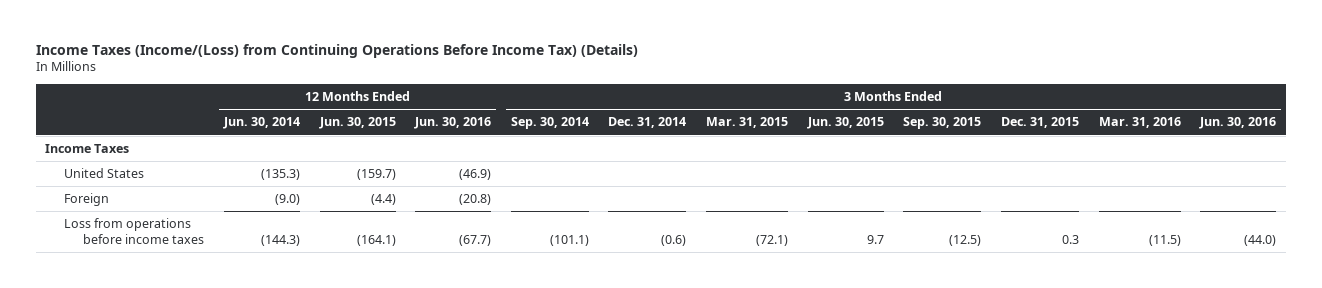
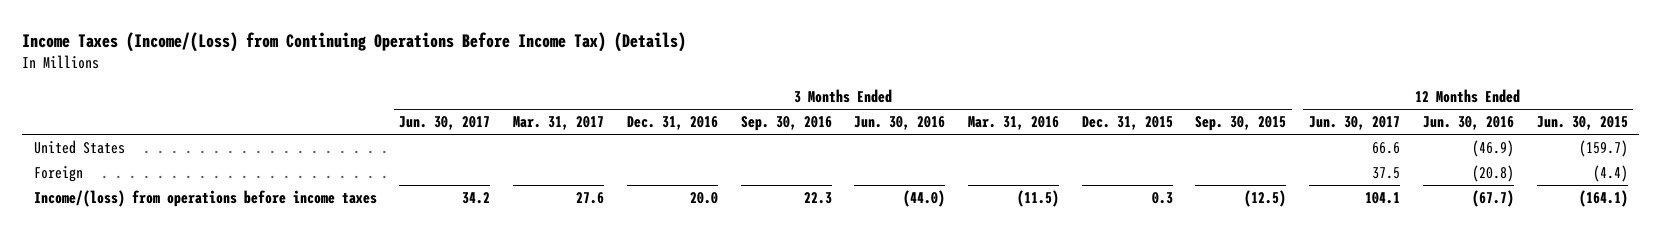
- | 12 Months Ended Jun. 30, 2014 | 12 Months Ended Jun. 30, 2015 | 12 Months Ended Jun. 30, 2016 | 3 Months Ended Sep. 30, 2014 | 3 Months Ended Dec. 31, 2014 | 3 Months Ended Mar. 31, 2015 | 3 Months Ended Jun. 30, 2015 | 3 Months Ended Sep. 30, 2015 | 3 Months Ended Dec. 31, 2015 | 3 Months Ended Mar. 31, 2016 | 3 Months Ended Jun. 30, 2016
+ | 3 Months Ended Jun. 30, 2017 | 3 Months Ended Mar. 31, 2017 | 3 Months Ended Dec. 31, 2016 | 3 Months Ended Sep. 30, 2016 | 3 Months Ended Jun. 30, 2016 | 3 Months Ended Mar. 31, 2016 | 3 Months Ended Dec. 31, 2015 | 3 Months Ended Sep. 30, 2015 | 12 Months Ended Jun. 30, 2017 | 12 Months Ended Jun. 30, 2016 | 12 Months Ended Jun. 30, 2015
- Income Taxes
- Loss from operations before income taxes | (144.3) | (164.1) | (67.7) | (101.1) | (0.6) | (72.1) | 9.7 | (12.5) | 0.3 | (11.5) | (44.0)
+ Income/(loss) from operations before income taxes | 34.2 | 27.6 | 20.0 | 22.3 | (44.0) | (11.5) | 0.3 | (12.5) | 104.1 | (67.7) | (164.1)

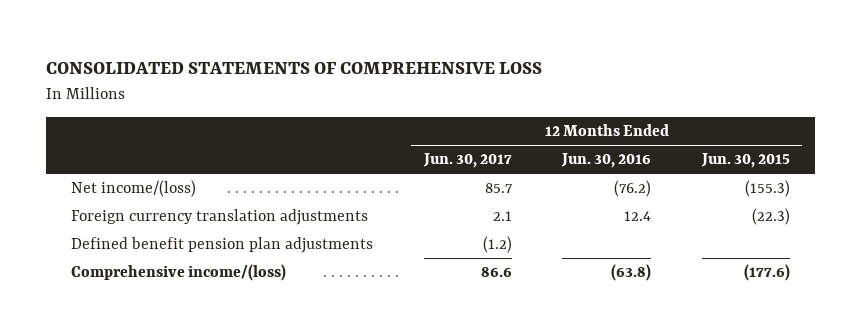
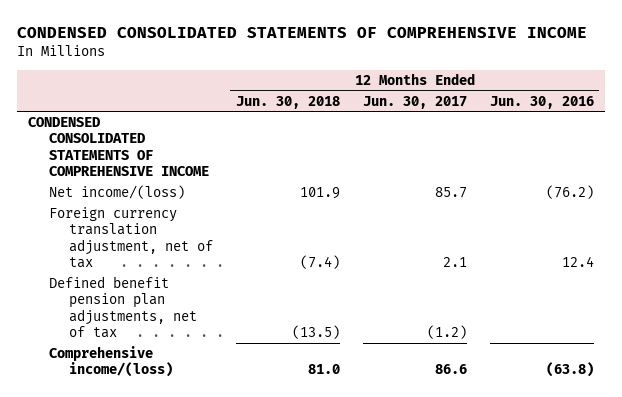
- CONSOLIDATED STATEMENTS OF COMPREHENSIVE LOSS
+ CONDENSED CONSOLIDATED STATEMENTS OF COMPREHENSIVE INCOME
- | 12 Months Ended Jun. 30, 2017 | 12 Months Ended Jun. 30, 2016 | 12 Months Ended Jun. 30, 2015
+ | 12 Months Ended Jun. 30, 2018 | 12 Months Ended Jun. 30, 2017 | 12 Months Ended Jun. 30, 2016
+ CONDENSED CONSOLIDATED STATEMENTS OF COMPREHENSIVE INCOME
- Foreign currency translation adjustments | 2.1 | 12.4 | (22.3)
- Defined benefit pension plan adjustments | (1.2) | |
+ Foreign currency translation adjustment, net of tax | (7.4) | 2.1 | 12.4
+ Defined benefit pension plan adjustments, net of tax | (13.5) | (1.2) |

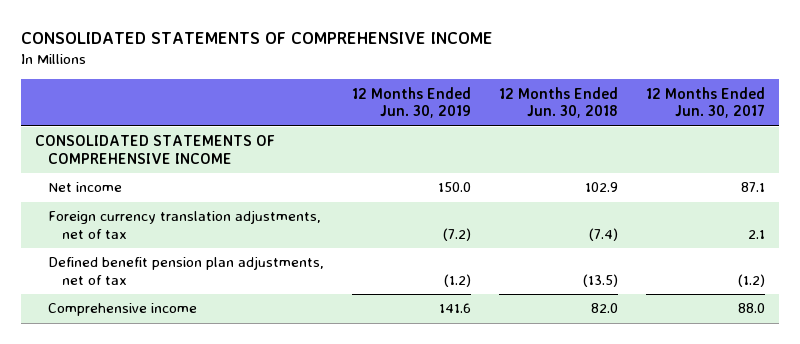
- CONDENSED CONSOLIDATED STATEMENTS OF COMPREHENSIVE INCOME
+ CONSOLIDATED STATEMENTS OF COMPREHENSIVE INCOME
- | 12 Months Ended Jun. 30, 2018 | 12 Months Ended Jun. 30, 2017 | 12 Months Ended Jun. 30, 2016
+ | 12 Months Ended Jun. 30, 2019 | 12 Months Ended Jun. 30, 2018 | 12 Months Ended Jun. 30, 2017
- CONDENSED CONSOLIDATED STATEMENTS OF COMPREHENSIVE INCOME
- Net income/(loss) | 101.9 | 85.7 | (76.2)
- Foreign currency translation adjustment, net of tax | (7.4) | 2.1 | 12.4
+ CONSOLIDATED STATEMENTS OF COMPREHENSIVE INCOME
+ Net income | 150.0 | 102.9 | 87.1
+ Foreign currency translation adjustments, net of tax | (7.2) | (7.4) | 2.1
- Comprehensive income/(loss) | 81.0 | 86.6 | (63.8)
+ Comprehensive income | 141.6 | 82.0 | 88.0

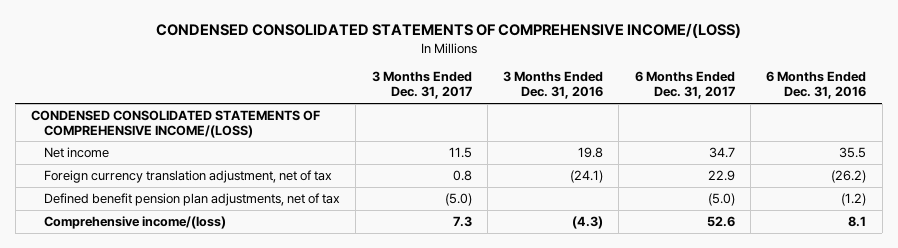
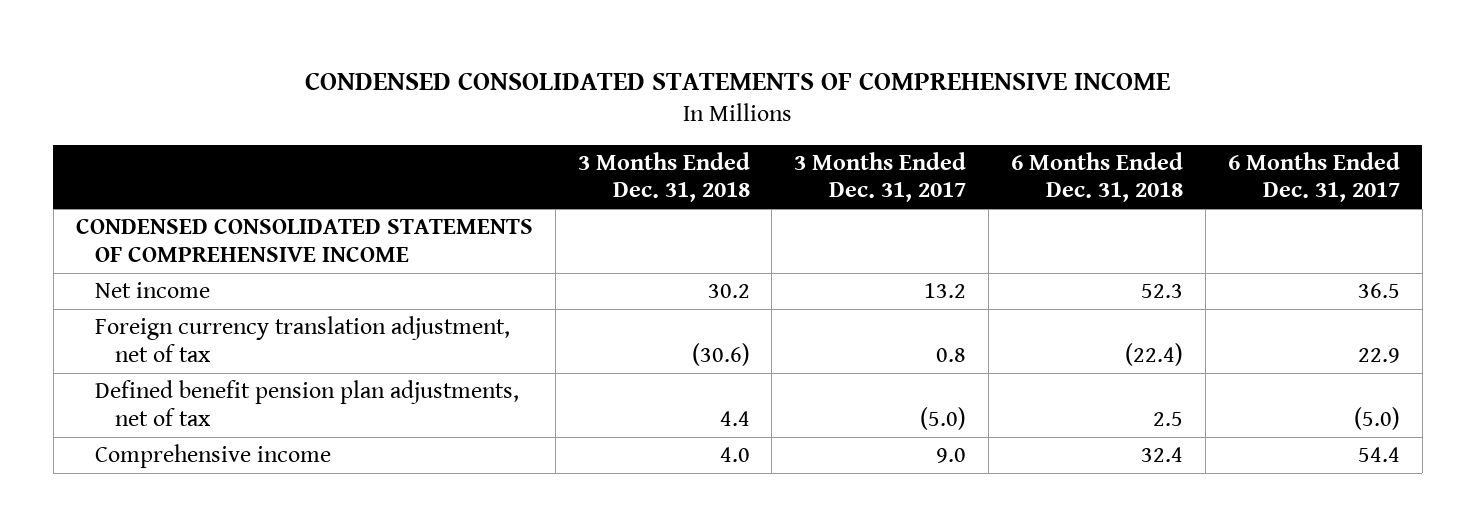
- CONDENSED CONSOLIDATED STATEMENTS OF COMPREHENSIVE INCOME/(LOSS)
+ CONDENSED CONSOLIDATED STATEMENTS OF COMPREHENSIVE INCOME
- | 3 Months Ended Dec. 31, 2017 | 3 Months Ended Dec. 31, 2016 | 6 Months Ended Dec. 31, 2017 | 6 Months Ended Dec. 31, 2016
+ | 3 Months Ended Dec. 31, 2018 | 3 Months Ended Dec. 31, 2017 | 6 Months Ended Dec. 31, 2018 | 6 Months Ended Dec. 31, 2017
- CONDENSED CONSOLIDATED STATEMENTS OF COMPREHENSIVE INCOME/(LOSS)
- Net income | 11.5 | 19.8 | 34.7 | 35.5
+ CONDENSED CONSOLIDATED STATEMENTS OF COMPREHENSIVE INCOME
+ Net income | 30.2 | 13.2 | 52.3 | 36.5
- Comprehensive income/(loss) | 7.3 | (4.3) | 52.6 | 8.1
+ Comprehensive income | 4.0 | 9.0 | 32.4 | 54.4

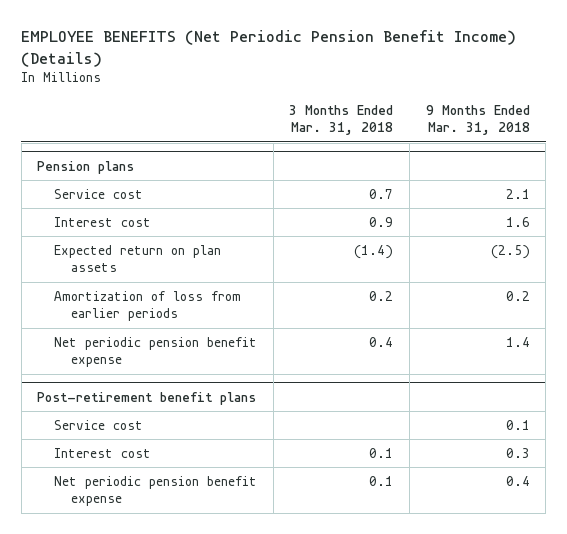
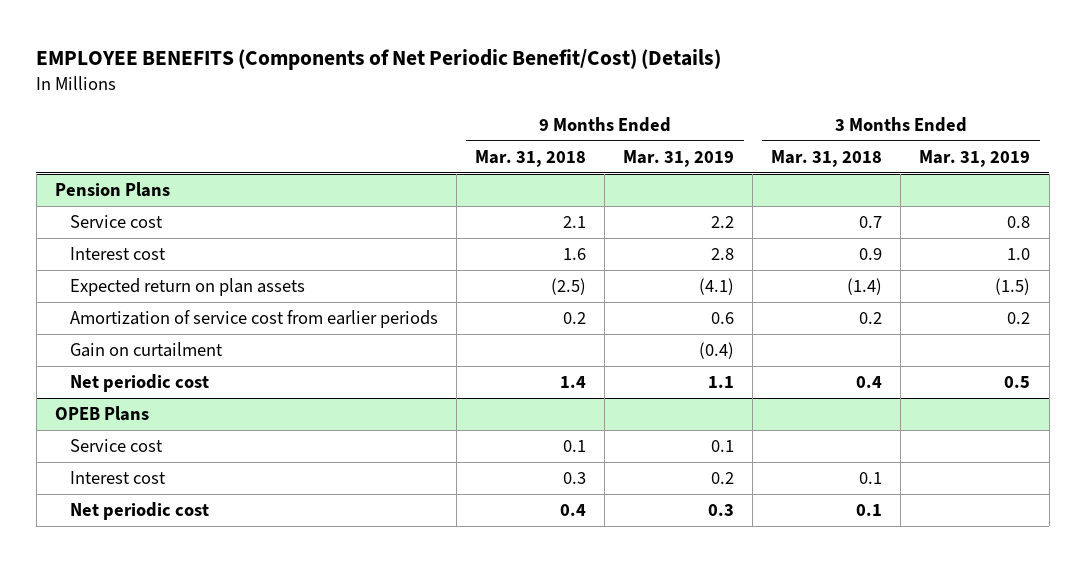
- EMPLOYEE BENEFITS (Net Periodic Pension Benefit Income) (Details)
+ EMPLOYEE BENEFITS (Components of Net Periodic Benefit/Cost) (Details)
- | 3 Months Ended Mar. 31, 2018 | 9 Months Ended Mar. 31, 2018
+ | 9 Months Ended Mar. 31, 2018 | 9 Months Ended Mar. 31, 2019 | 3 Months Ended Mar. 31, 2018 | 3 Months Ended Mar. 31, 2019
- Pension plans
+ Pension Plans
- Amortization of loss from earlier periods | 0.2 | 0.2
- Net periodic pension benefit expense | 0.4 | 1.4
- Post-retirement benefit plans
+ Amortization of service cost from earlier periods | 0.2 | 0.6 | 0.2 | 0.2
+ Gain on curtailment | | (0.4) | |
+ Net periodic cost | 1.4 | 1.1 | 0.4 | 0.5
+ OPEB Plans
- Net periodic pension benefit expense | 0.1 | 0.4
+ Net periodic cost | 0.4 | 0.3 | 0.1 |

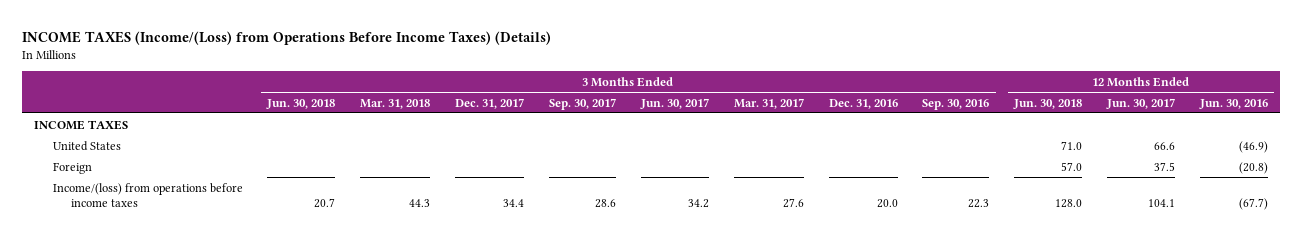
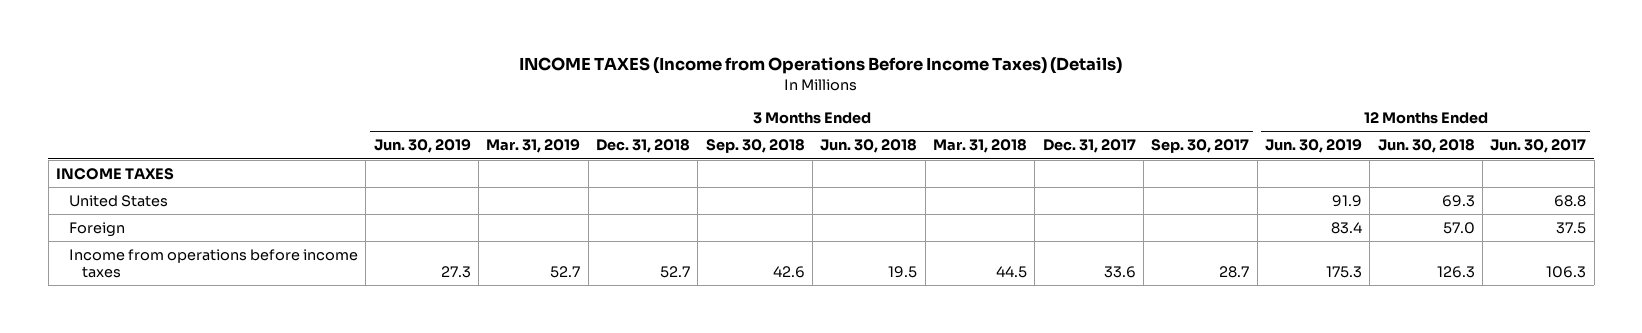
- INCOME TAXES (Income/(Loss) from Operations Before Income Taxes) (Details)
+ INCOME TAXES (Income from Operations Before Income Taxes) (Details)
- | 3 Months Ended Jun. 30, 2018 | 3 Months Ended Mar. 31, 2018 | 3 Months Ended Dec. 31, 2017 | 3 Months Ended Sep. 30, 2017 | 3 Months Ended Jun. 30, 2017 | 3 Months Ended Mar. 31, 2017 | 3 Months Ended Dec. 31, 2016 | 3 Months Ended Sep. 30, 2016 | 12 Months Ended Jun. 30, 2018 | 12 Months Ended Jun. 30, 2017 | 12 Months Ended Jun. 30, 2016
+ | 3 Months Ended Jun. 30, 2019 | 3 Months Ended Mar. 31, 2019 | 3 Months Ended Dec. 31, 2018 | 3 Months Ended Sep. 30, 2018 | 3 Months Ended Jun. 30, 2018 | 3 Months Ended Mar. 31, 2018 | 3 Months Ended Dec. 31, 2017 | 3 Months Ended Sep. 30, 2017 | 12 Months Ended Jun. 30, 2019 | 12 Months Ended Jun. 30, 2018 | 12 Months Ended Jun. 30, 2017
- United States | | | | | | | | | 71.0 | 66.6 | (46.9)
+ United States | | | | | | | | | 91.9 | 69.3 | 68.8
- Income/(loss) from operations before income taxes | 20.7 | 44.3 | 34.4 | 28.6 | 34.2 | 27.6 | 20.0 | 22.3 | 128.0 | 104.1 | (67.7)
+ Income from operations before income taxes | 27.3 | 52.7 | 52.7 | 42.6 | 19.5 | 44.5 | 33.6 | 28.7 | 175.3 | 126.3 | 106.3

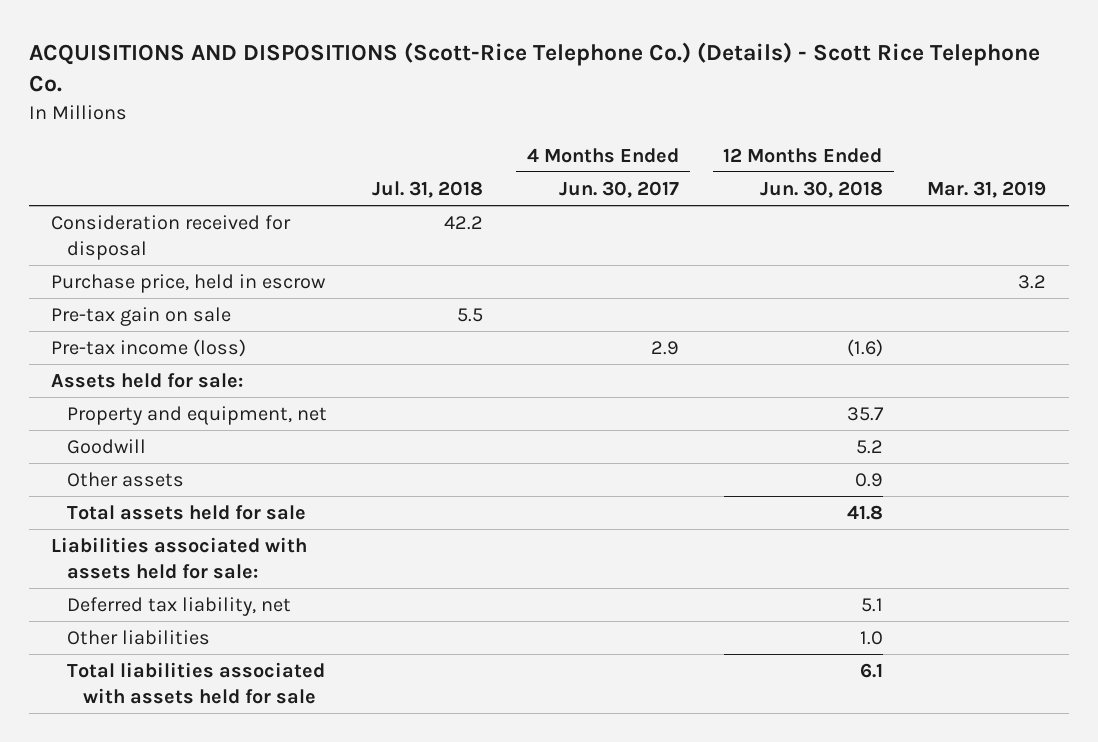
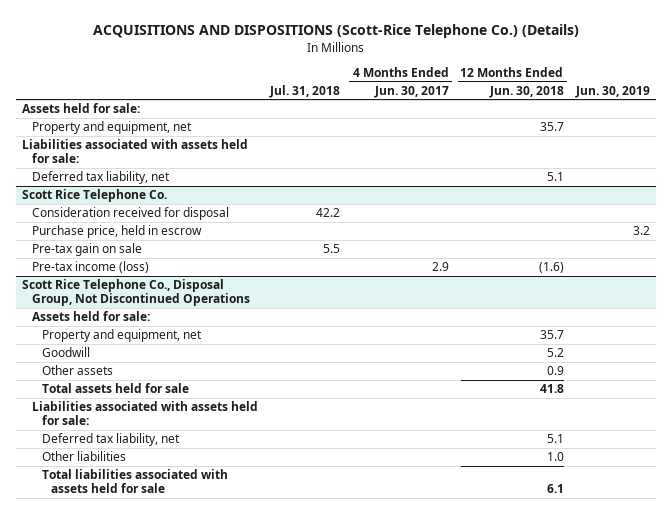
- ACQUISITIONS AND DISPOSITIONS (Scott-Rice Telephone Co.) (Details) - Scott Rice Telephone Co.
+ ACQUISITIONS AND DISPOSITIONS (Scott-Rice Telephone Co.) (Details)
- | Jul. 31, 2018 | 4 Months Ended Jun. 30, 2017 | 12 Months Ended Jun. 30, 2018 | Mar. 31, 2019
+ | Jul. 31, 2018 | 4 Months Ended Jun. 30, 2017 | 12 Months Ended Jun. 30, 2018 | Jun. 30, 2019
+ Assets held for sale:
+ Property and equipment, net | | | 35.7 |
+ Liabilities associated with assets held for sale:
+ Deferred tax liability, net | | | 5.1 |
+ Scott Rice Telephone Co.
+ Scott Rice Telephone Co., Disposal Group, Not Discontinued Operations

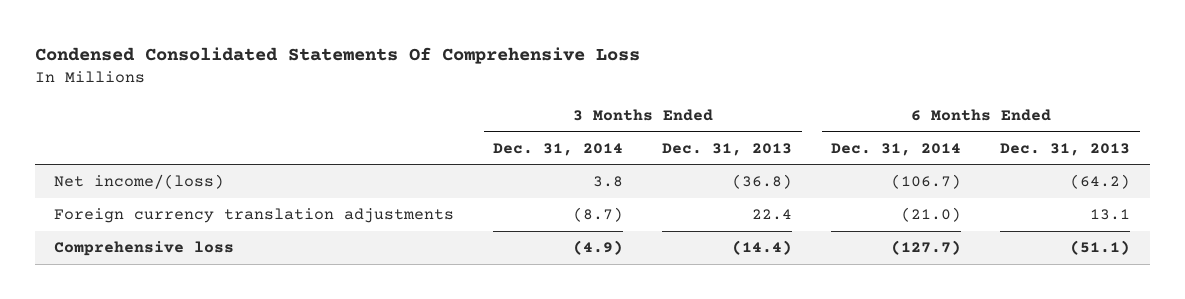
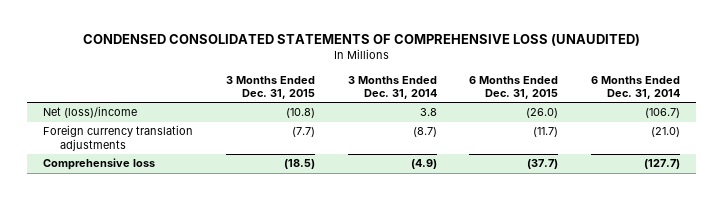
- Condensed Consolidated Statements Of Comprehensive Loss
+ CONDENSED CONSOLIDATED STATEMENTS OF COMPREHENSIVE LOSS (UNAUDITED)
- | 3 Months Ended Dec. 31, 2014 | 3 Months Ended Dec. 31, 2013 | 6 Months Ended Dec. 31, 2014 | 6 Months Ended Dec. 31, 2013
+ | 3 Months Ended Dec. 31, 2015 | 3 Months Ended Dec. 31, 2014 | 6 Months Ended Dec. 31, 2015 | 6 Months Ended Dec. 31, 2014
- Net income/(loss) | 3.8 | (36.8) | (106.7) | (64.2)
+ Net (loss)/income | (10.8) | 3.8 | (26.0) | (106.7)

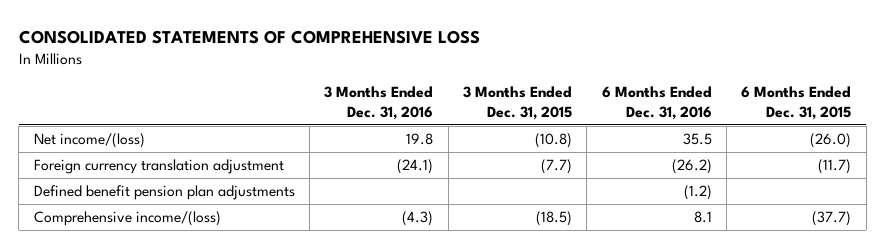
- CONDENSED CONSOLIDATED STATEMENTS OF COMPREHENSIVE LOSS (UNAUDITED)
+ CONSOLIDATED STATEMENTS OF COMPREHENSIVE LOSS
- | 3 Months Ended Dec. 31, 2015 | 3 Months Ended Dec. 31, 2014 | 6 Months Ended Dec. 31, 2015 | 6 Months Ended Dec. 31, 2014
+ | 3 Months Ended Dec. 31, 2016 | 3 Months Ended Dec. 31, 2015 | 6 Months Ended Dec. 31, 2016 | 6 Months Ended Dec. 31, 2015
- Net (loss)/income | (10.8) | 3.8 | (26.0) | (106.7)
- Foreign currency translation adjustments | (7.7) | (8.7) | (11.7) | (21.0)
- Comprehensive loss | (18.5) | (4.9) | (37.7) | (127.7)
+ Net income/(loss) | 19.8 | (10.8) | 35.5 | (26.0)
+ Foreign currency translation adjustment | (24.1) | (7.7) | (26.2) | (11.7)
+ Defined benefit pension plan adjustments | | | (1.2) |
+ Comprehensive income/(loss) | (4.3) | (18.5) | 8.1 | (37.7)

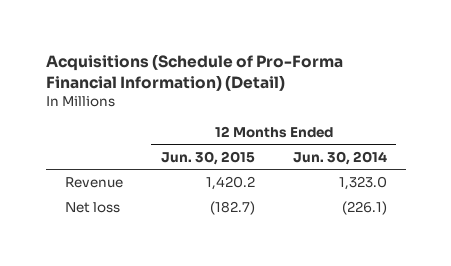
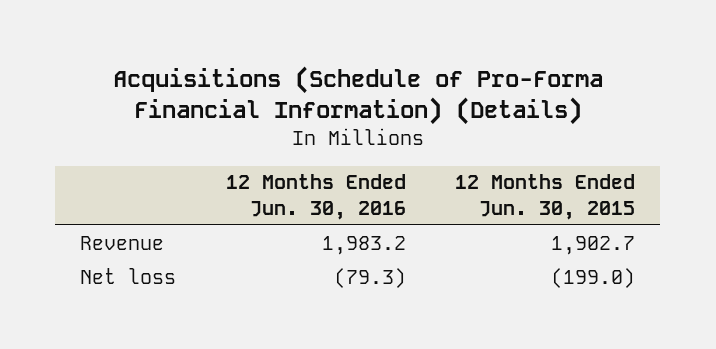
- Acquisitions (Schedule of Pro-Forma Financial Information) (Detail)
+ Acquisitions (Schedule of Pro-Forma Financial Information) (Details)
- | 12 Months Ended Jun. 30, 2015 | 12 Months Ended Jun. 30, 2014
+ | 12 Months Ended Jun. 30, 2016 | 12 Months Ended Jun. 30, 2015
- Revenue | 1,420.2 | 1,323.0
- Net loss | (182.7) | (226.1)
+ Revenue | 1,983.2 | 1,902.7
+ Net loss | (79.3) | (199.0)

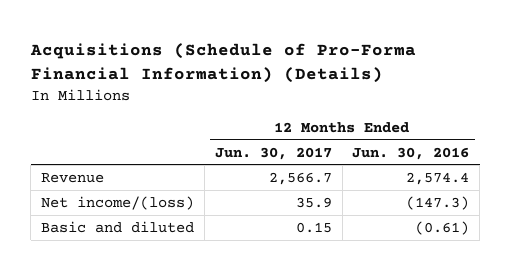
- | 12 Months Ended Jun. 30, 2016 | 12 Months Ended Jun. 30, 2015
+ | 12 Months Ended Jun. 30, 2017 | 12 Months Ended Jun. 30, 2016
- Revenue | 1,983.2 | 1,902.7
- Net loss | (79.3) | (199.0)
+ Revenue | 2,566.7 | 2,574.4
+ Net income/(loss) | 35.9 | (147.3)
+ Basic and diluted | 0.15 | (0.61)

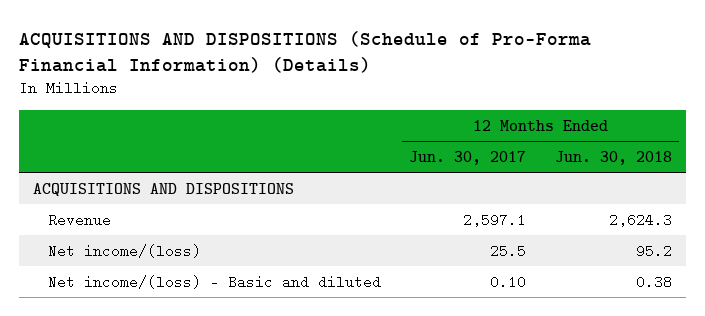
- Acquisitions (Schedule of Pro-Forma Financial Information) (Details)
+ ACQUISITIONS AND DISPOSITIONS (Schedule of Pro-Forma Financial Information) (Details)
- | 12 Months Ended Jun. 30, 2017 | 12 Months Ended Jun. 30, 2016
+ | 12 Months Ended Jun. 30, 2017 | 12 Months Ended Jun. 30, 2018
- Revenue | 2,566.7 | 2,574.4
- Net income/(loss) | 35.9 | (147.3)
- Basic and diluted | 0.15 | (0.61)
+ ACQUISITIONS AND DISPOSITIONS
+ Revenue | 2,597.1 | 2,624.3
+ Net income/(loss) | 25.5 | 95.2
+ Net income/(loss) - Basic and diluted | 0.10 | 0.38

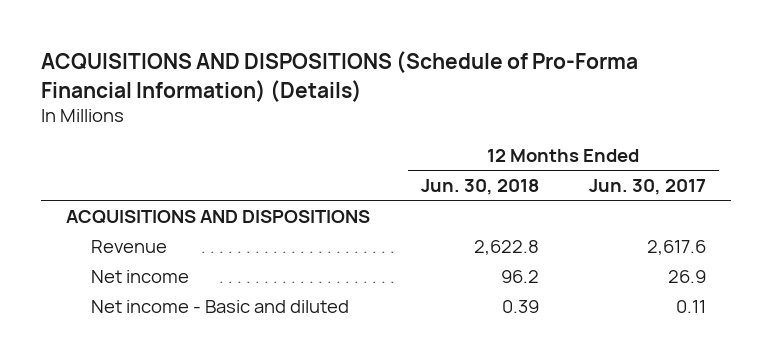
- | 12 Months Ended Jun. 30, 2017 | 12 Months Ended Jun. 30, 2018
+ | 12 Months Ended Jun. 30, 2018 | 12 Months Ended Jun. 30, 2017
- Revenue | 2,597.1 | 2,624.3
- Net income/(loss) | 25.5 | 95.2
- Net income/(loss) - Basic and diluted | 0.10 | 0.38
+ Revenue | 2,622.8 | 2,617.6
+ Net income | 96.2 | 26.9
+ Net income - Basic and diluted | 0.39 | 0.11

